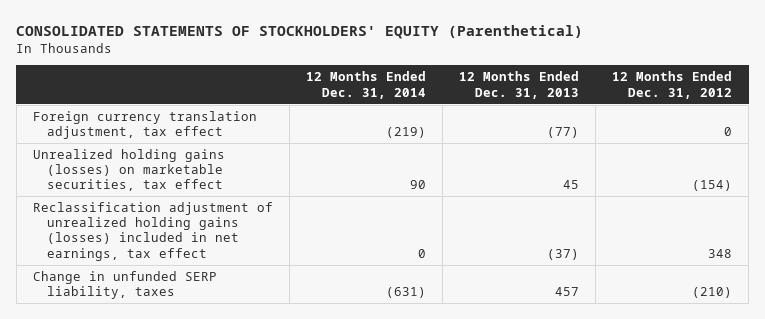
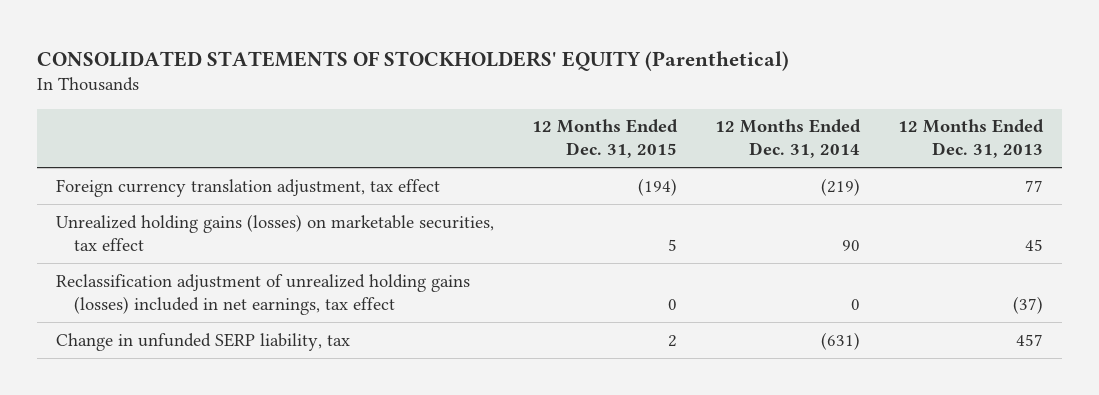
- | 12 Months Ended Dec. 31, 2014 | 12 Months Ended Dec. 31, 2013 | 12 Months Ended Dec. 31, 2012
+ | 12 Months Ended Dec. 31, 2015 | 12 Months Ended Dec. 31, 2014 | 12 Months Ended Dec. 31, 2013
- Foreign currency translation adjustment, tax effect | (219) | (77) | 0
+ Foreign currency translation adjustment, tax effect | (194) | (219) | 77
- Change in unfunded SERP liability, taxes | (631) | 457 | (210)
+ Change in unfunded SERP liability, tax | 2 | (631) | 457

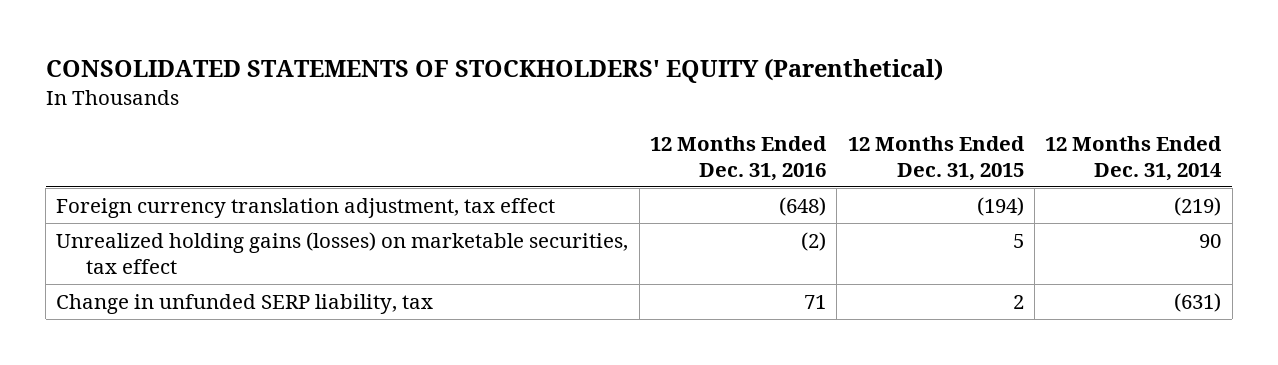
- | 12 Months Ended Dec. 31, 2015 | 12 Months Ended Dec. 31, 2014 | 12 Months Ended Dec. 31, 2013
+ | 12 Months Ended Dec. 31, 2016 | 12 Months Ended Dec. 31, 2015 | 12 Months Ended Dec. 31, 2014
- Reclassification adjustment of unrealized holding gains (losses) included in net earnings, tax effect | 0 | 0 | (37)

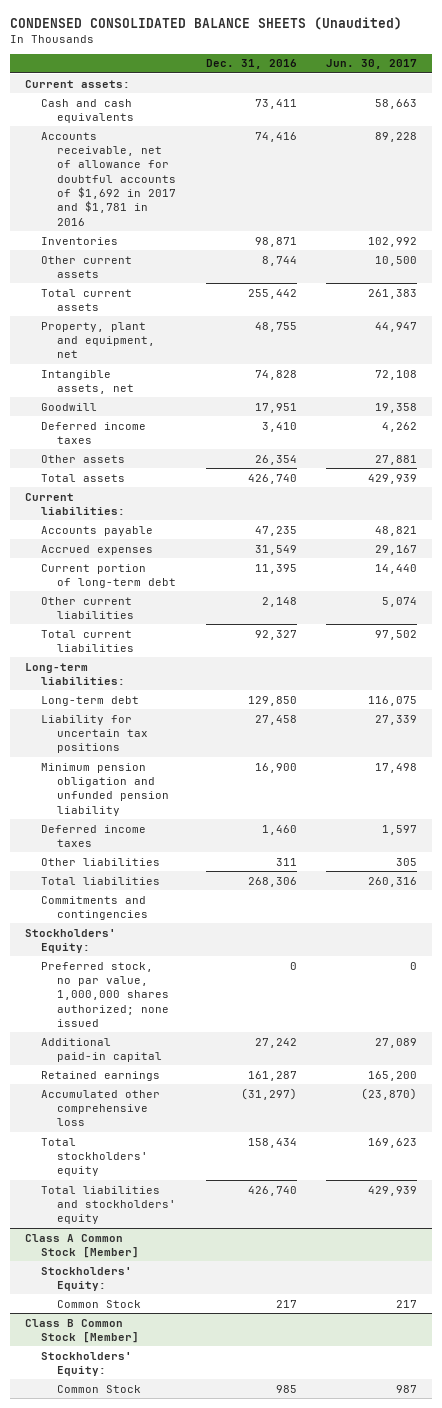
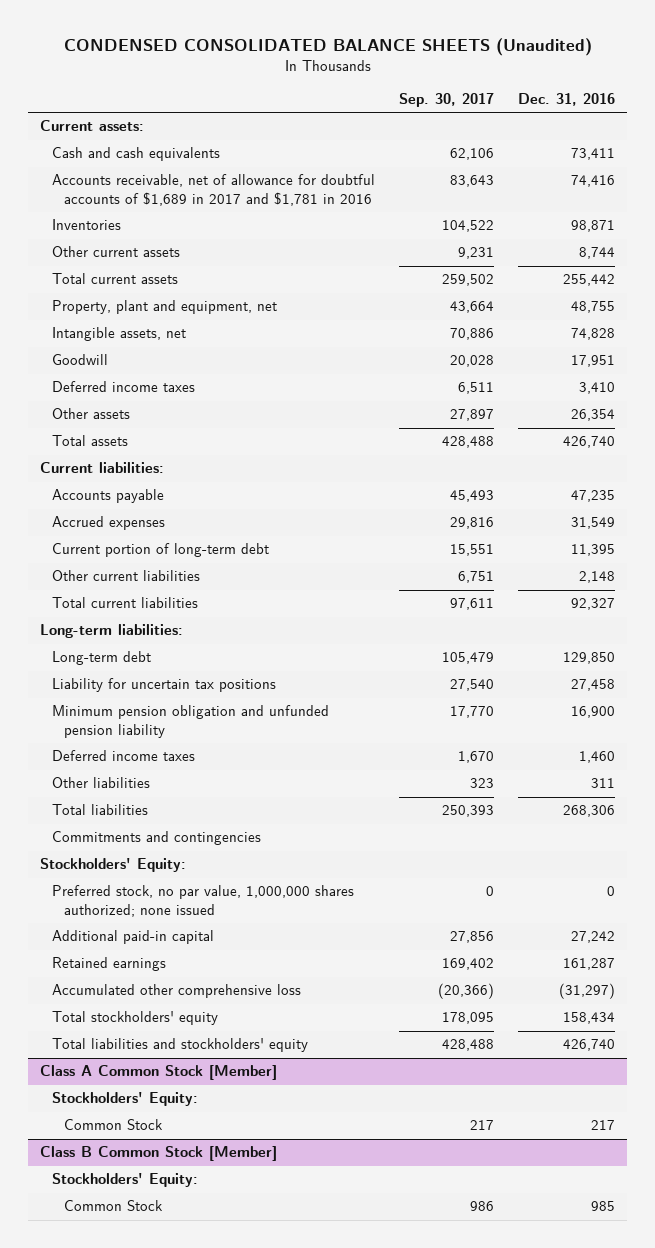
- | Dec. 31, 2016 | Jun. 30, 2017
+ | Sep. 30, 2017 | Dec. 31, 2016
- Accounts receivable, net of allowance for doubtful accounts of $1,692 in 2017 and $1,781 in 2016 | 74,416 | 89,228
+ Accounts receivable, net of allowance for doubtful accounts of $1,689 in 2017 and $1,781 in 2016 | 83,643 | 74,416

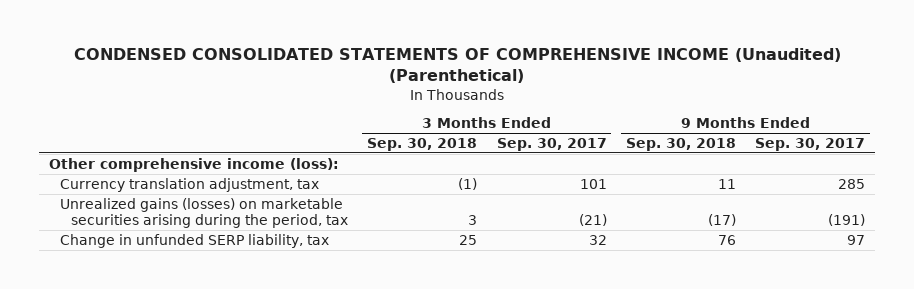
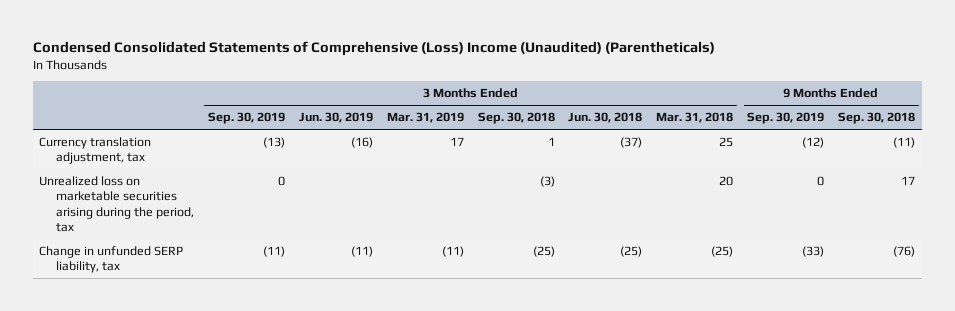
- CONDENSED CONSOLIDATED STATEMENTS OF COMPREHENSIVE INCOME (Unaudited) (Parenthetical)
+ Condensed Consolidated Statements of Comprehensive (Loss) Income (Unaudited) (Parentheticals)
- | 3 Months Ended Sep. 30, 2018 | 3 Months Ended Sep. 30, 2017 | 9 Months Ended Sep. 30, 2018 | 9 Months Ended Sep. 30, 2017
+ | 3 Months Ended Sep. 30, 2019 | 3 Months Ended Jun. 30, 2019 | 3 Months Ended Mar. 31, 2019 | 3 Months Ended Sep. 30, 2018 | 3 Months Ended Jun. 30, 2018 | 3 Months Ended Mar. 31, 2018 | 9 Months Ended Sep. 30, 2019 | 9 Months Ended Sep. 30, 2018
- Other comprehensive income (loss):
- Currency translation adjustment, tax | (1) | 101 | 11 | 285
- Unrealized gains (losses) on marketable securities arising during the period, tax | 3 | (21) | (17) | (191)
- Change in unfunded SERP liability, tax | 25 | 32 | 76 | 97
+ Currency translation adjustment, tax | (13) | (16) | 17 | 1 | (37) | 25 | (12) | (11)
+ Unrealized loss on marketable securities arising during the period, tax | 0 | | | (3) | | 20 | 0 | 17
+ Change in unfunded SERP liability, tax | (11) | (11) | (11) | (25) | (25) | (25) | (33) | (76)

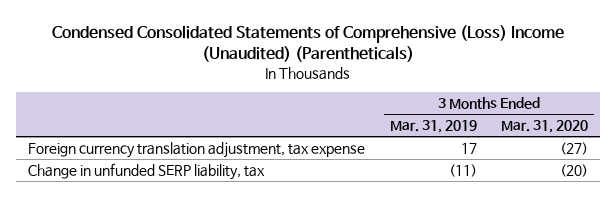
- | 3 Months Ended Sep. 30, 2019 | 3 Months Ended Jun. 30, 2019 | 3 Months Ended Mar. 31, 2019 | 3 Months Ended Sep. 30, 2018 | 3 Months Ended Jun. 30, 2018 | 3 Months Ended Mar. 31, 2018 | 9 Months Ended Sep. 30, 2019 | 9 Months Ended Sep. 30, 2018
+ | 3 Months Ended Mar. 31, 2019 | 3 Months Ended Mar. 31, 2020
- Currency translation adjustment, tax | (13) | (16) | 17 | 1 | (37) | 25 | (12) | (11)
- Unrealized loss on marketable securities arising during the period, tax | 0 | | | (3) | | 20 | 0 | 17
+ Foreign currency translation adjustment, tax expense | 17 | (27)

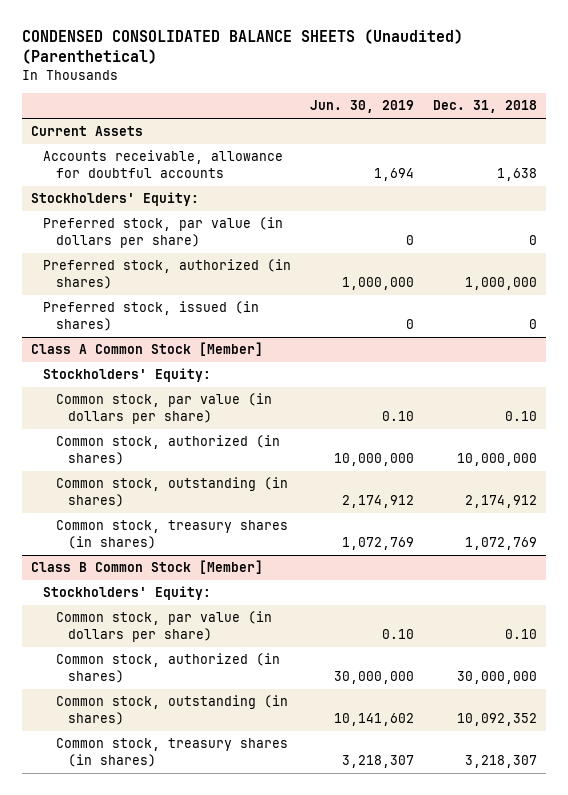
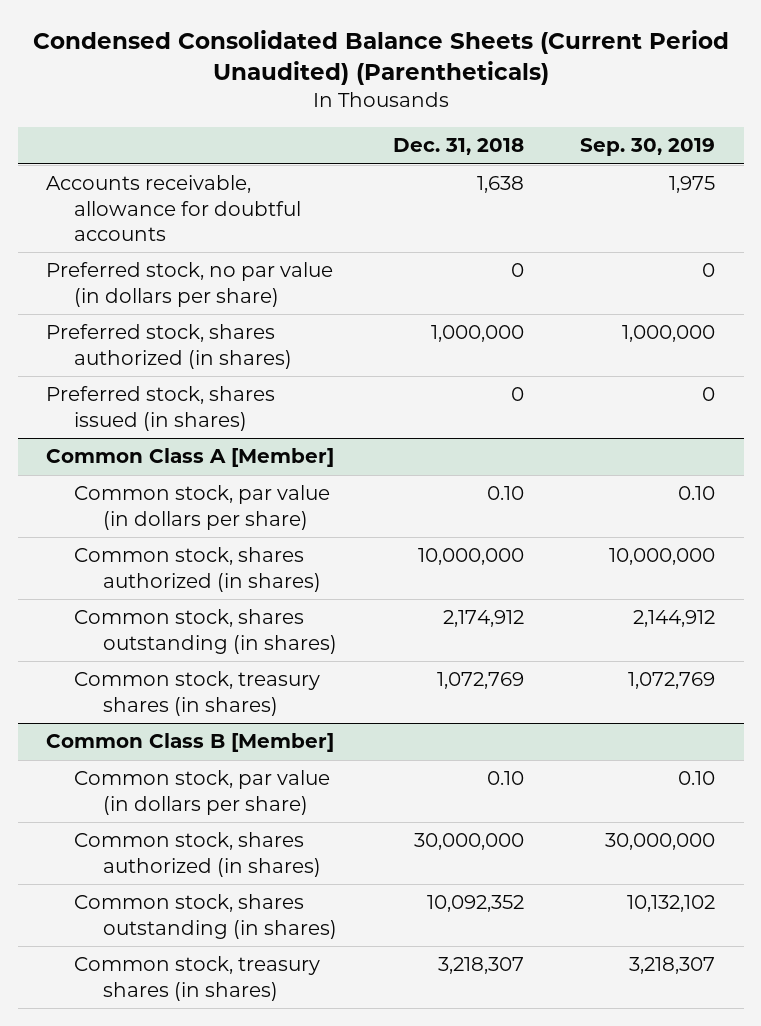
- CONDENSED CONSOLIDATED BALANCE SHEETS (Unaudited) (Parenthetical)
+ Condensed Consolidated Balance Sheets (Current Period Unaudited) (Parentheticals)
- | Jun. 30, 2019 | Dec. 31, 2018
+ | Dec. 31, 2018 | Sep. 30, 2019
- Current Assets
- Stockholders' Equity:
- Preferred stock, par value (in dollars per share) | 0 | 0
- Preferred stock, authorized (in shares) | 1,000,000 | 1,000,000
- Preferred stock, issued (in shares) | 0 | 0
- Class A Common Stock [Member]
- Stockholders' Equity:
+ Preferred stock, no par value (in dollars per share) | 0 | 0
+ Preferred stock, shares authorized (in shares) | 1,000,000 | 1,000,000
+ Preferred stock, shares issued (in shares) | 0 | 0
+ Common Class A [Member]
- Common stock, authorized (in shares) | 10,000,000 | 10,000,000
- Common stock, outstanding (in shares) | 2,174,912 | 2,174,912
+ Common stock, shares authorized (in shares) | 10,000,000 | 10,000,000
+ Common stock, shares outstanding (in shares) | 2,174,912 | 2,144,912
- Class B Common Stock [Member]
- Stockholders' Equity:
+ Common Class B [Member]
- Common stock, authorized (in shares) | 30,000,000 | 30,000,000
- Common stock, outstanding (in shares) | 10,141,602 | 10,092,352
+ Common stock, shares authorized (in shares) | 30,000,000 | 30,000,000
+ Common stock, shares outstanding (in shares) | 10,092,352 | 10,132,102

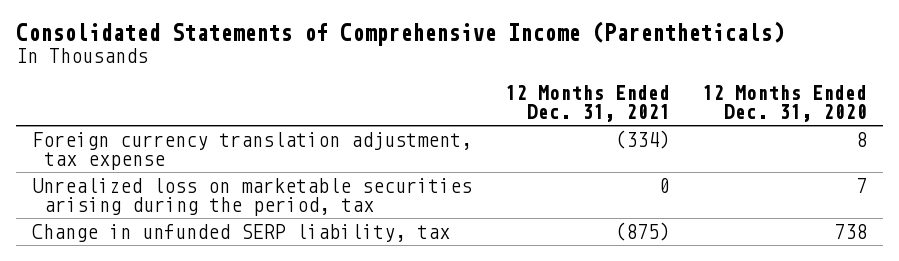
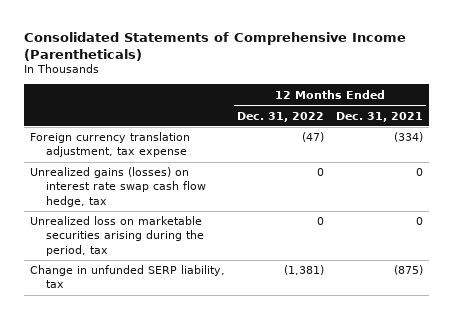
- | 12 Months Ended Dec. 31, 2021 | 12 Months Ended Dec. 31, 2020
+ | 12 Months Ended Dec. 31, 2022 | 12 Months Ended Dec. 31, 2021
+ Unrealized gains (losses) on interest rate swap cash flow hedge, tax | 0 | 0

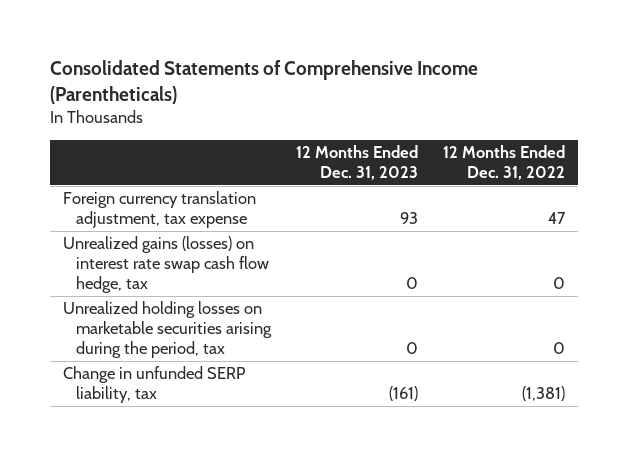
- | 12 Months Ended Dec. 31, 2022 | 12 Months Ended Dec. 31, 2021
+ | 12 Months Ended Dec. 31, 2023 | 12 Months Ended Dec. 31, 2022
- Foreign currency translation adjustment, tax expense | (47) | (334)
+ Foreign currency translation adjustment, tax expense | 93 | 47
- Unrealized loss on marketable securities arising during the period, tax | 0 | 0
+ Unrealized holding losses on marketable securities arising during the period, tax | 0 | 0

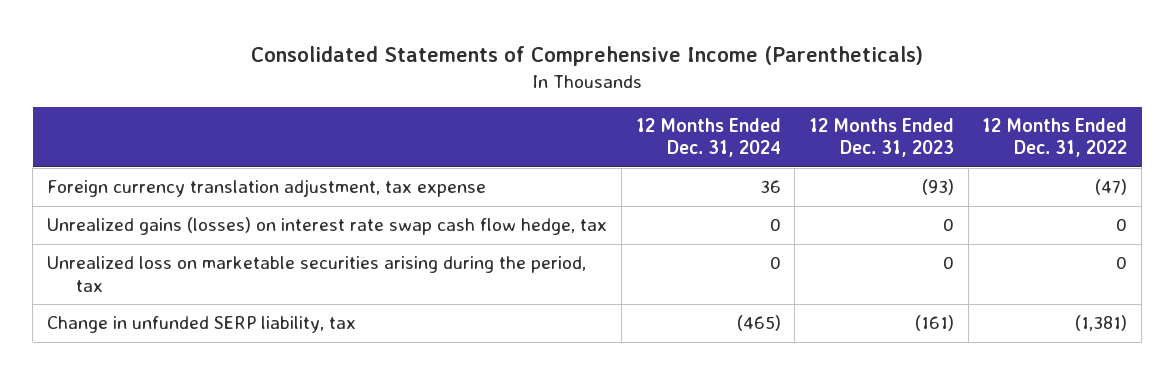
- | 12 Months Ended Dec. 31, 2023 | 12 Months Ended Dec. 31, 2022
+ | 12 Months Ended Dec. 31, 2024 | 12 Months Ended Dec. 31, 2023 | 12 Months Ended Dec. 31, 2022
- Foreign currency translation adjustment, tax expense | 93 | 47
+ Foreign currency translation adjustment, tax expense | 36 | (93) | (47)
- Unrealized holding losses on marketable securities arising during the period, tax | 0 | 0
+ Unrealized loss on marketable securities arising during the period, tax | 0 | 0 | 0

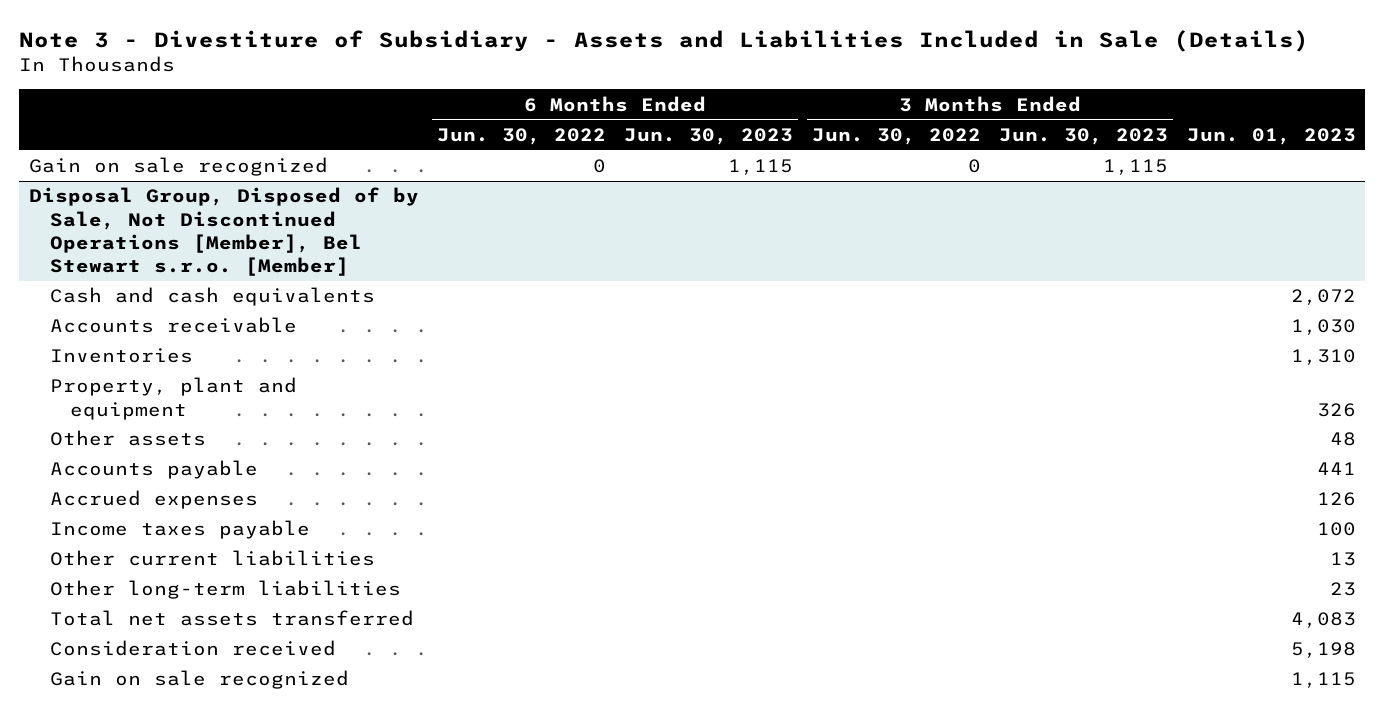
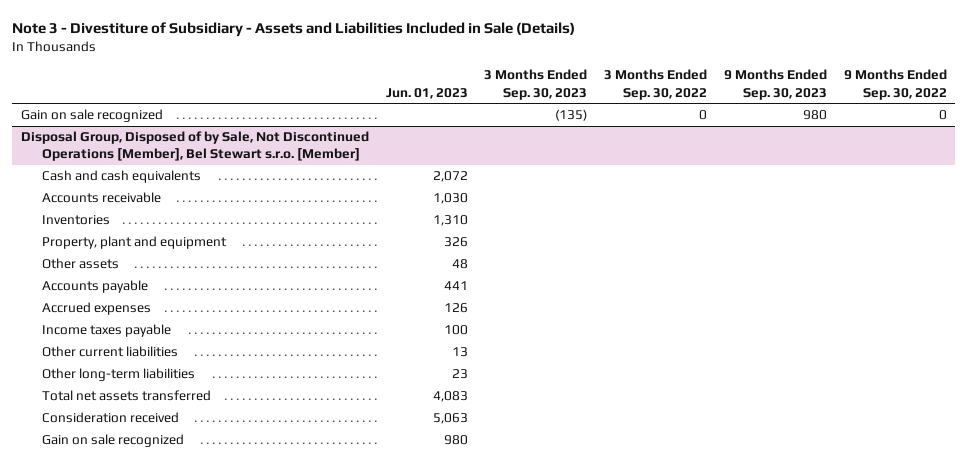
- | 6 Months Ended Jun. 30, 2022 | 6 Months Ended Jun. 30, 2023 | 3 Months Ended Jun. 30, 2022 | 3 Months Ended Jun. 30, 2023 | Jun. 01, 2023
+ | Jun. 01, 2023 | 3 Months Ended Sep. 30, 2023 | 3 Months Ended Sep. 30, 2022 | 9 Months Ended Sep. 30, 2023 | 9 Months Ended Sep. 30, 2022
@ Disposal Group, Disposed of by Sale, Not Discontinued Operations [Member], Bel Stewart s.r.o. [Member]
- Consideration received | | | | | 5,198
- Gain on sale recognized | | | | | 1,115
+ Consideration received | 5,063 | | | |
+ Gain on sale recognized | 980 | | | |

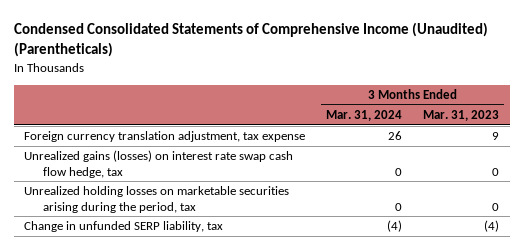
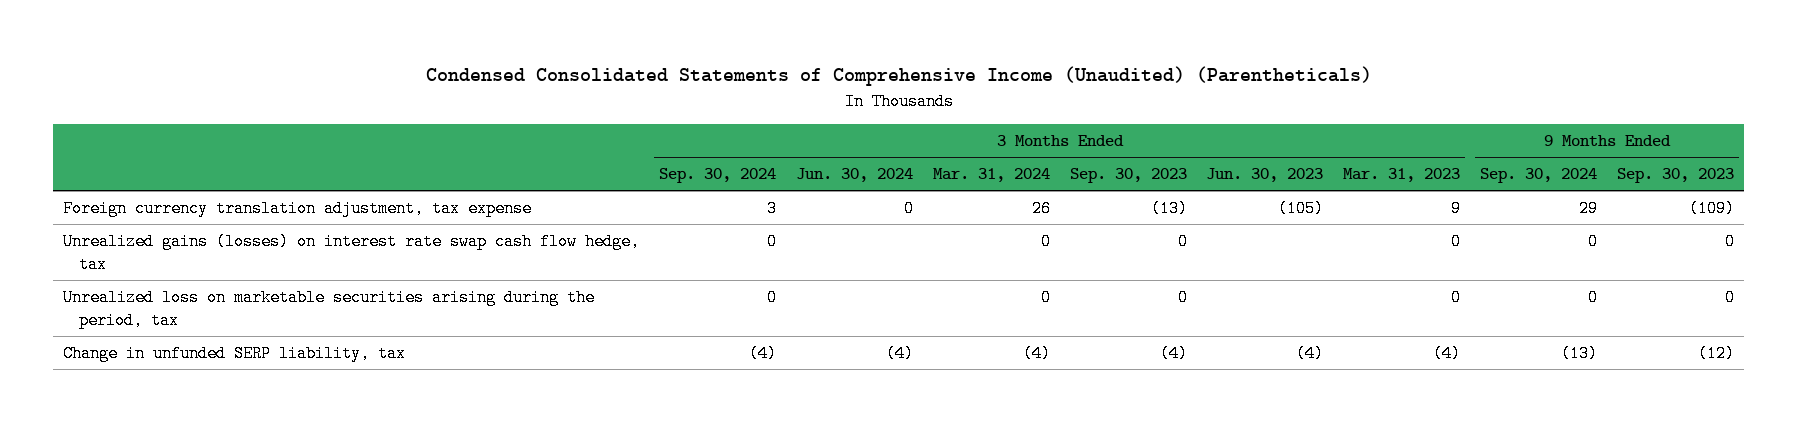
- | 3 Months Ended Mar. 31, 2024 | 3 Months Ended Mar. 31, 2023
+ | 3 Months Ended Sep. 30, 2024 | 3 Months Ended Jun. 30, 2024 | 3 Months Ended Mar. 31, 2024 | 3 Months Ended Sep. 30, 2023 | 3 Months Ended Jun. 30, 2023 | 3 Months Ended Mar. 31, 2023 | 9 Months Ended Sep. 30, 2024 | 9 Months Ended Sep. 30, 2023
- Unrealized holding losses on marketable securities arising during the period, tax | 0 | 0
+ Unrealized loss on marketable securities arising during the period, tax | 0 | | 0 | 0 | | 0 | 0 | 0

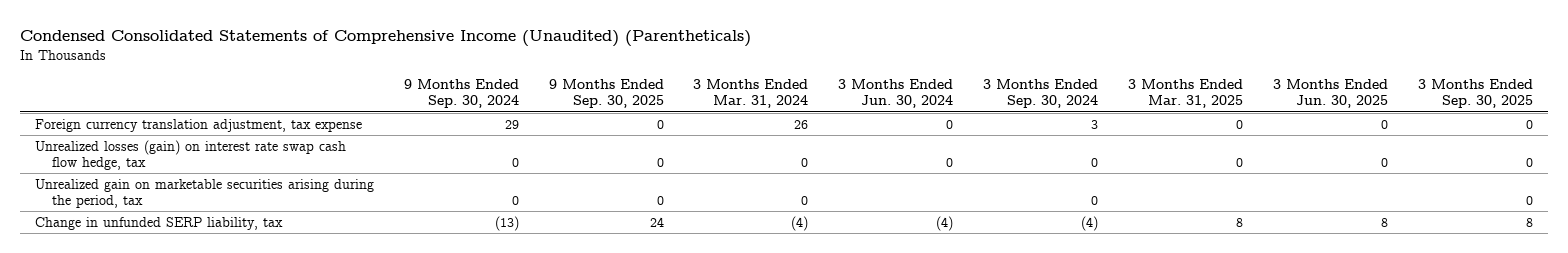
- | 3 Months Ended Sep. 30, 2024 | 3 Months Ended Jun. 30, 2024 | 3 Months Ended Mar. 31, 2024 | 3 Months Ended Sep. 30, 2023 | 3 Months Ended Jun. 30, 2023 | 3 Months Ended Mar. 31, 2023 | 9 Months Ended Sep. 30, 2024 | 9 Months Ended Sep. 30, 2023
+ | 9 Months Ended Sep. 30, 2024 | 9 Months Ended Sep. 30, 2025 | 3 Months Ended Mar. 31, 2024 | 3 Months Ended Jun. 30, 2024 | 3 Months Ended Sep. 30, 2024 | 3 Months Ended Mar. 31, 2025 | 3 Months Ended Jun. 30, 2025 | 3 Months Ended Sep. 30, 2025
- Unrealized gains (losses) on interest rate swap cash flow hedge, tax | 0 | | 0 | 0 | | 0 | 0 | 0
- Unrealized loss on marketable securities arising during the period, tax | 0 | | 0 | 0 | | 0 | 0 | 0
+ Unrealized losses (gain) on interest rate swap cash flow hedge, tax | 0 | 0 | 0 | 0 | 0 | 0 | 0 | 0
+ Unrealized gain on marketable securities arising during the period, tax | 0 | 0 | 0 | | 0 | | | 0

